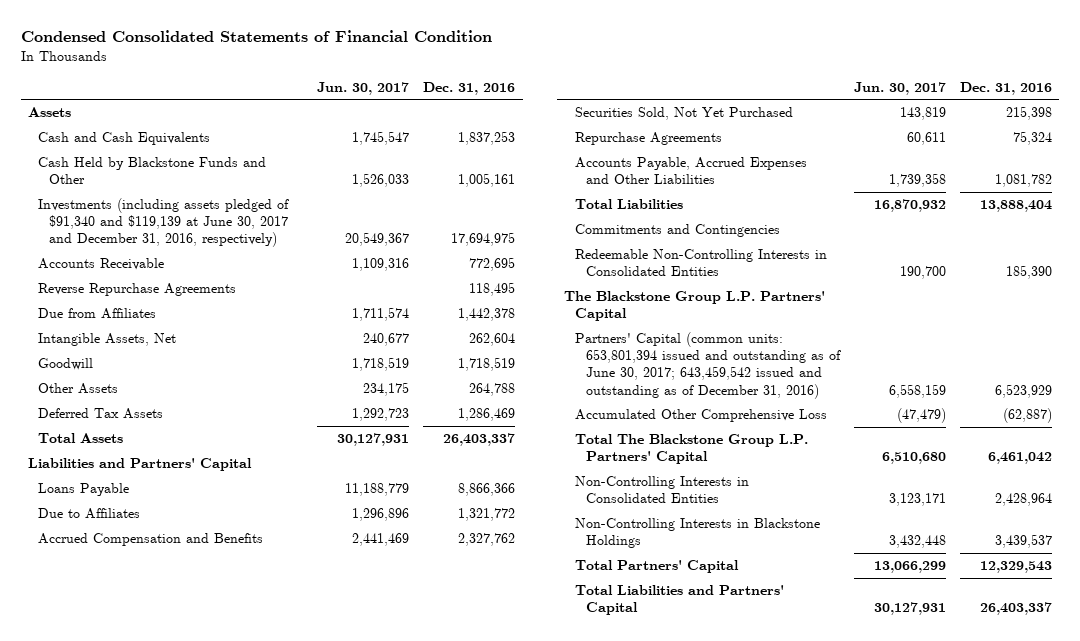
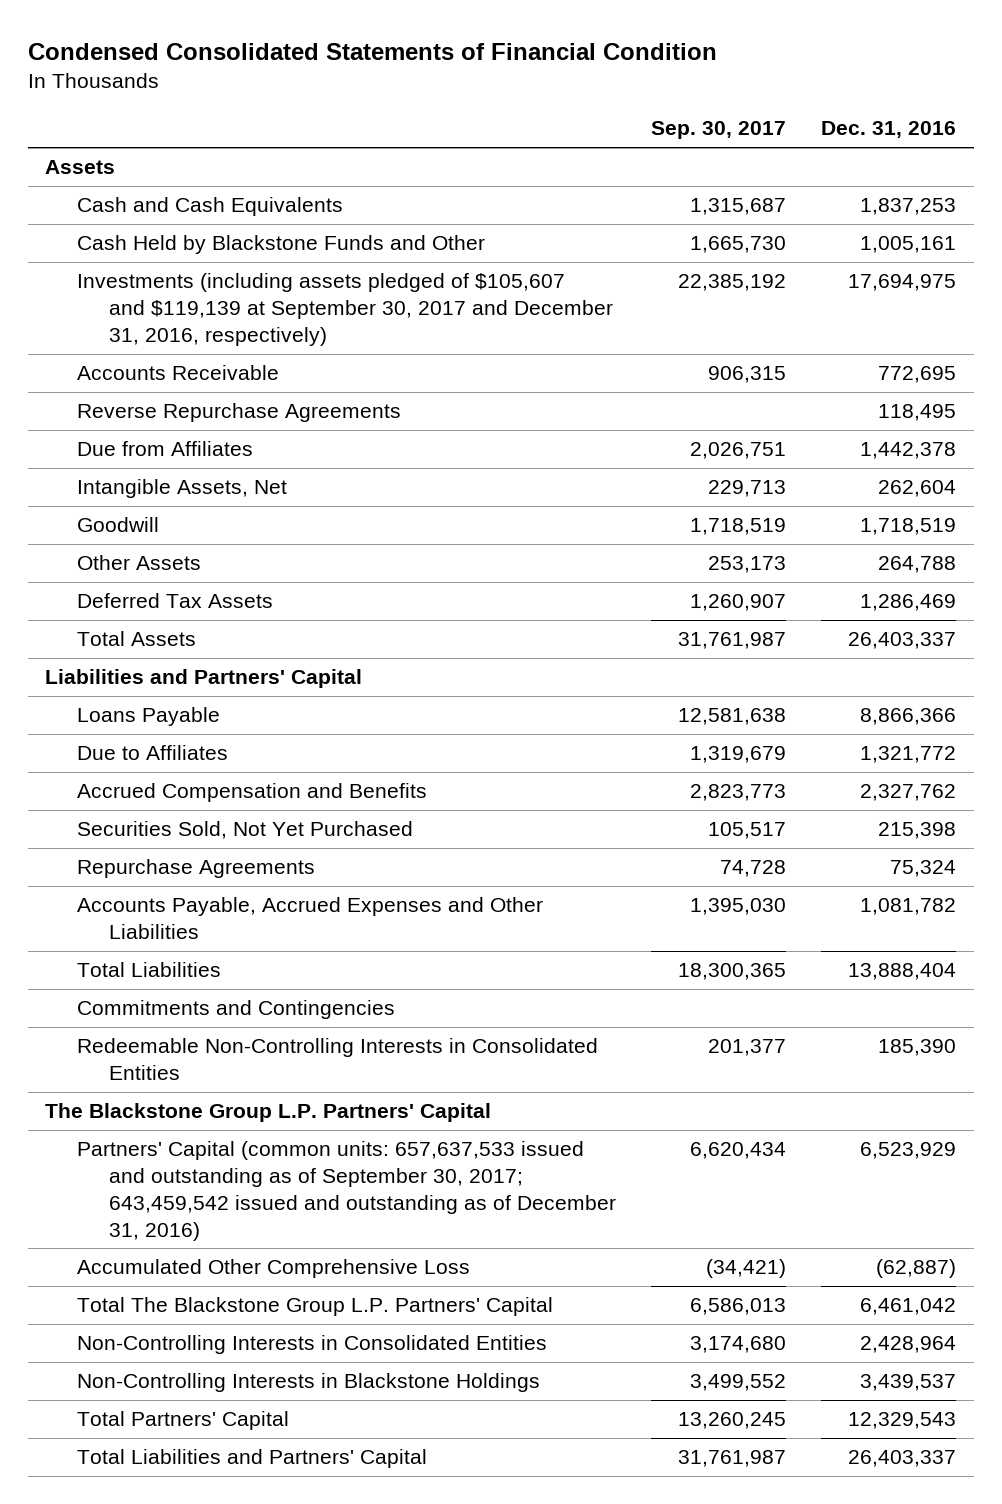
- | Jun. 30, 2017 | Dec. 31, 2016
+ | Sep. 30, 2017 | Dec. 31, 2016
- Investments (including assets pledged of $91,340 and $119,139 at June 30, 2017 and December 31, 2016, respectively) | 20,549,367 | 17,694,975
+ Investments (including assets pledged of $105,607 and $119,139 at September 30, 2017 and December 31, 2016, respectively) | 22,385,192 | 17,694,975
- Partners' Capital (common units: 653,801,394 issued and outstanding as of June 30, 2017; 643,459,542 issued and outstanding as of December 31, 2016) | 6,558,159 | 6,523,929
+ Partners' Capital (common units: 657,637,533 issued and outstanding as of September 30, 2017; 643,459,542 issued and outstanding as of December 31, 2016) | 6,620,434 | 6,523,929

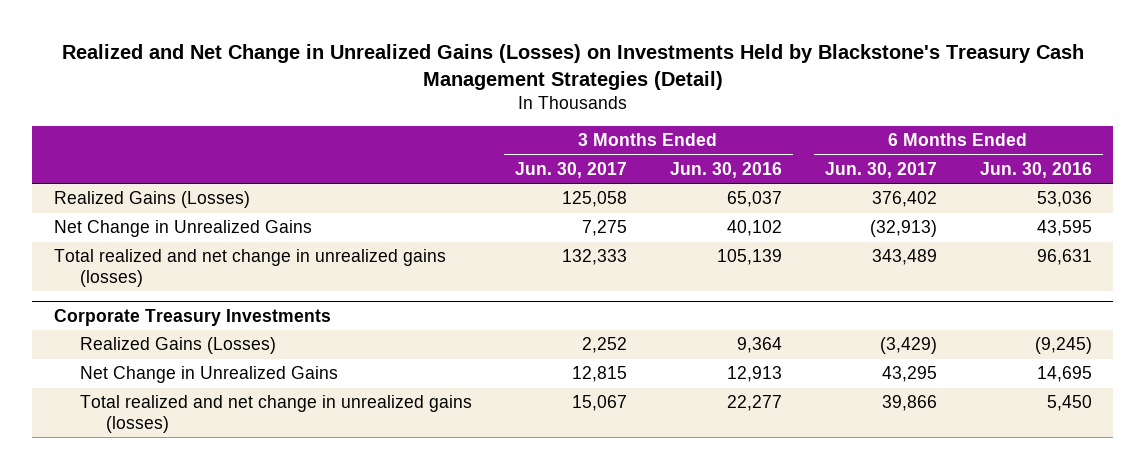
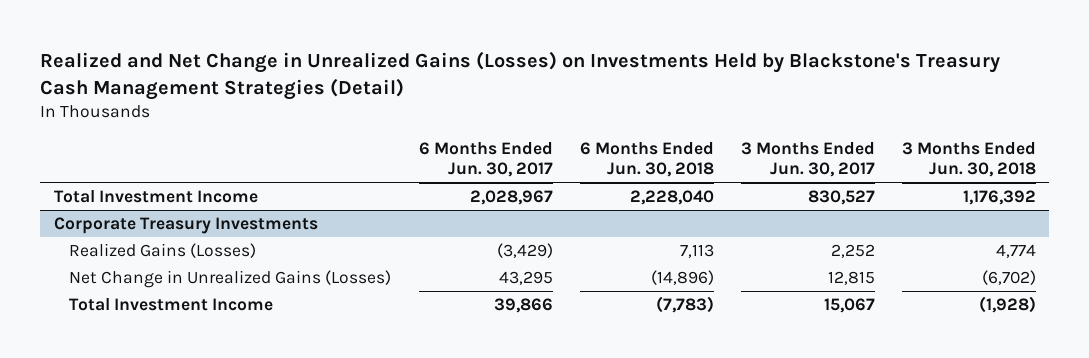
- | 3 Months Ended Jun. 30, 2017 | 3 Months Ended Jun. 30, 2016 | 6 Months Ended Jun. 30, 2017 | 6 Months Ended Jun. 30, 2016
+ | 6 Months Ended Jun. 30, 2017 | 6 Months Ended Jun. 30, 2018 | 3 Months Ended Jun. 30, 2017 | 3 Months Ended Jun. 30, 2018
- Realized Gains (Losses) | 125,058 | 65,037 | 376,402 | 53,036
- Net Change in Unrealized Gains | 7,275 | 40,102 | (32,913) | 43,595
- Total realized and net change in unrealized gains (losses) | 132,333 | 105,139 | 343,489 | 96,631
+ Total Investment Income | 2,028,967 | 2,228,040 | 830,527 | 1,176,392
@ Corporate Treasury Investments
- Net Change in Unrealized Gains | 12,815 | 12,913 | 43,295 | 14,695
- Total realized and net change in unrealized gains (losses) | 15,067 | 22,277 | 39,866 | 5,450
+ Net Change in Unrealized Gains (Losses) | 43,295 | (14,896) | 12,815 | (6,702)
+ Total Investment Income | 39,866 | (7,783) | 15,067 | (1,928)

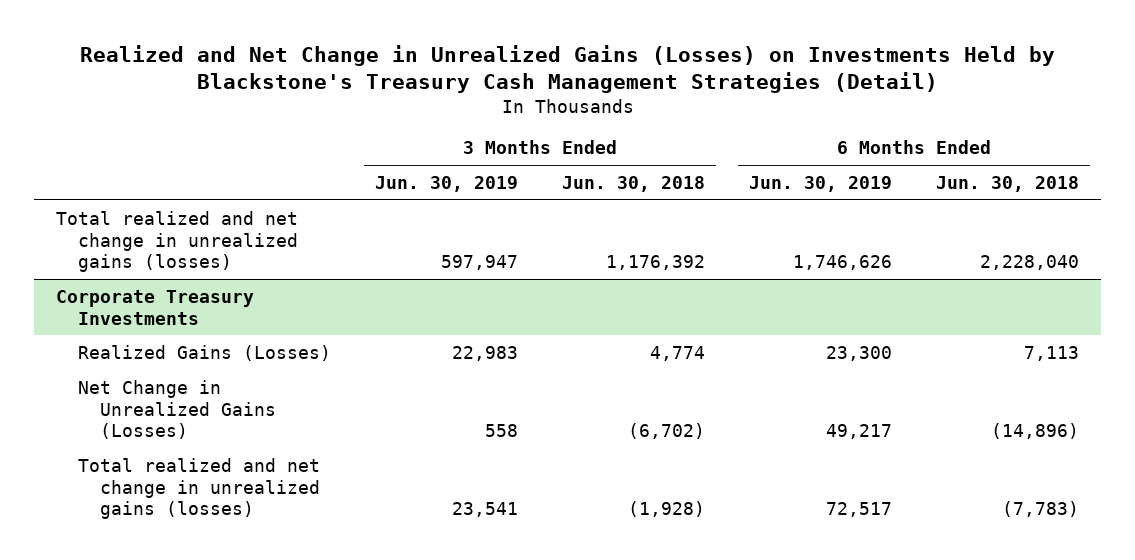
- | 6 Months Ended Jun. 30, 2017 | 6 Months Ended Jun. 30, 2018 | 3 Months Ended Jun. 30, 2017 | 3 Months Ended Jun. 30, 2018
+ | 3 Months Ended Jun. 30, 2019 | 3 Months Ended Jun. 30, 2018 | 6 Months Ended Jun. 30, 2019 | 6 Months Ended Jun. 30, 2018
- Total Investment Income | 2,028,967 | 2,228,040 | 830,527 | 1,176,392
+ Total realized and net change in unrealized gains (losses) | 597,947 | 1,176,392 | 1,746,626 | 2,228,040
@ Corporate Treasury Investments
- Total Investment Income | 39,866 | (7,783) | 15,067 | (1,928)
+ Total realized and net change in unrealized gains (losses) | 23,541 | (1,928) | 72,517 | (7,783)

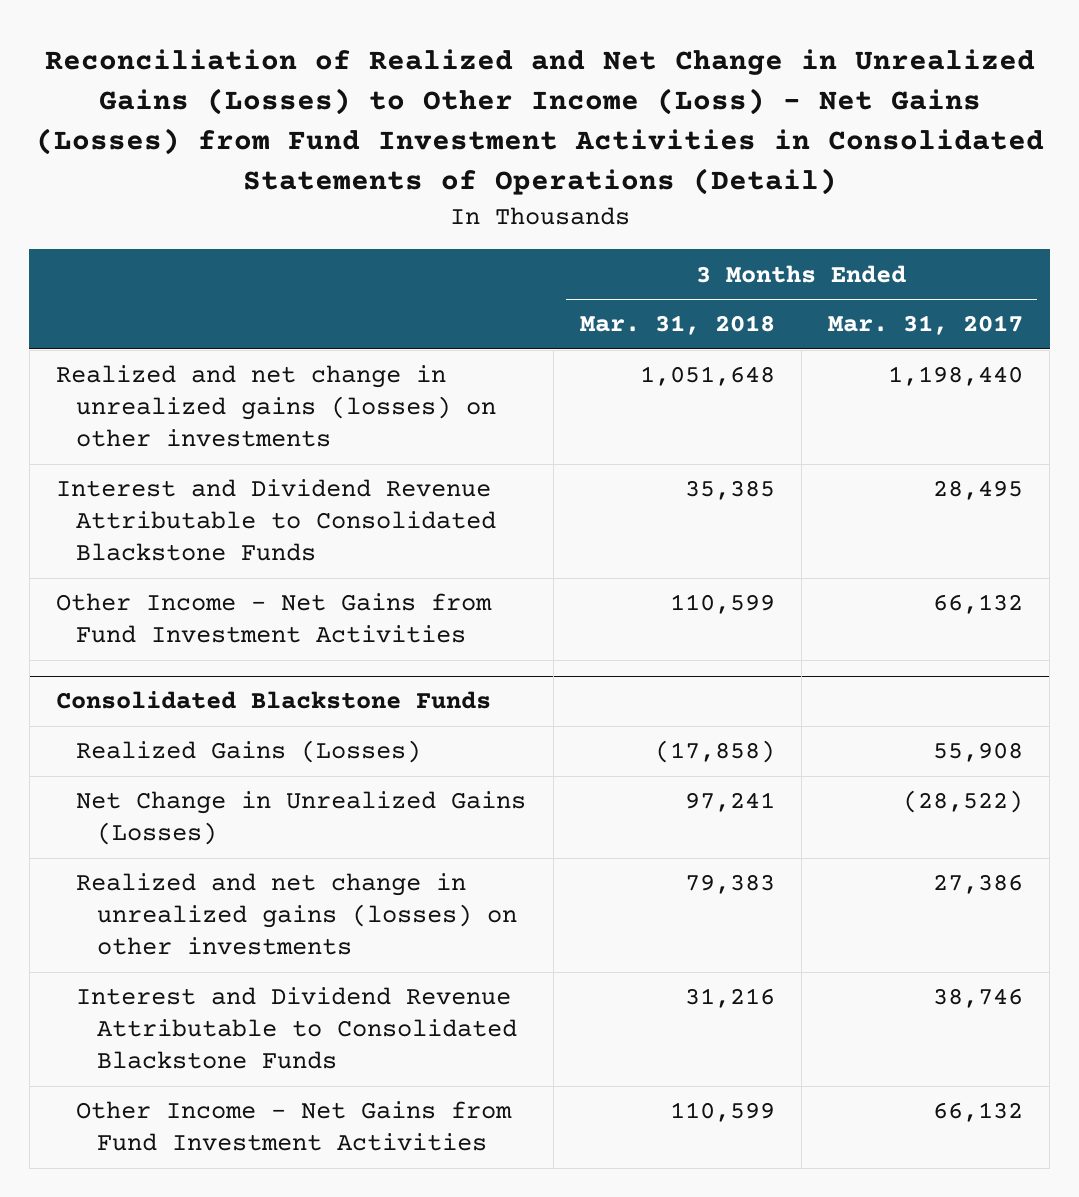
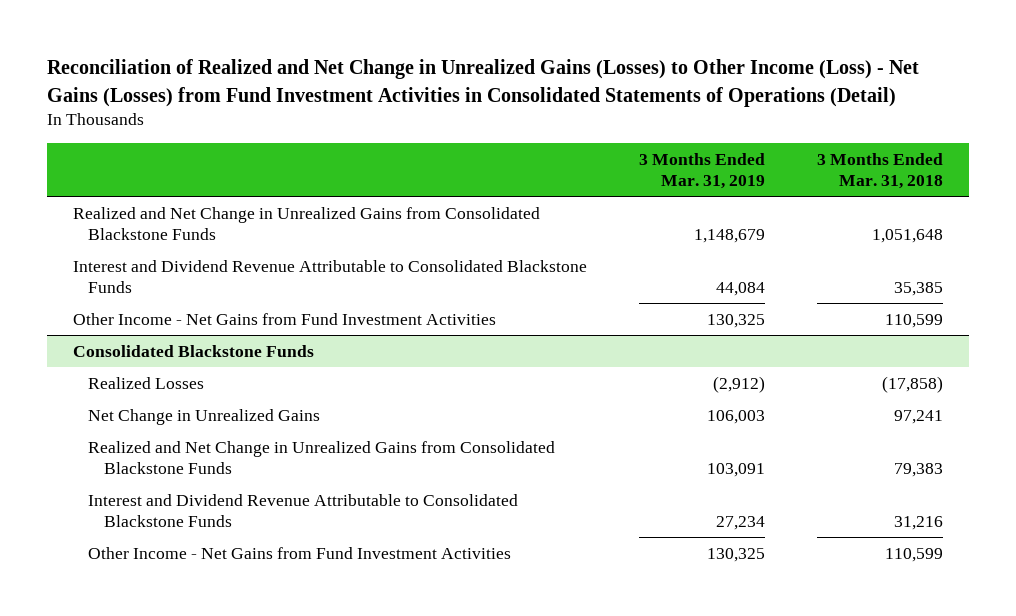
- | 3 Months Ended Mar. 31, 2018 | 3 Months Ended Mar. 31, 2017
+ | 3 Months Ended Mar. 31, 2019 | 3 Months Ended Mar. 31, 2018
- Realized and net change in unrealized gains (losses) on other investments | 1,051,648 | 1,198,440
+ Realized and Net Change in Unrealized Gains from Consolidated Blackstone Funds | 1,148,679 | 1,051,648
@ Consolidated Blackstone Funds
- Realized Gains (Losses) | (17,858) | 55,908
- Net Change in Unrealized Gains (Losses) | 97,241 | (28,522)
- Realized and net change in unrealized gains (losses) on other investments | 79,383 | 27,386
+ Realized Losses | (2,912) | (17,858)
+ Net Change in Unrealized Gains | 106,003 | 97,241
+ Realized and Net Change in Unrealized Gains from Consolidated Blackstone Funds | 103,091 | 79,383

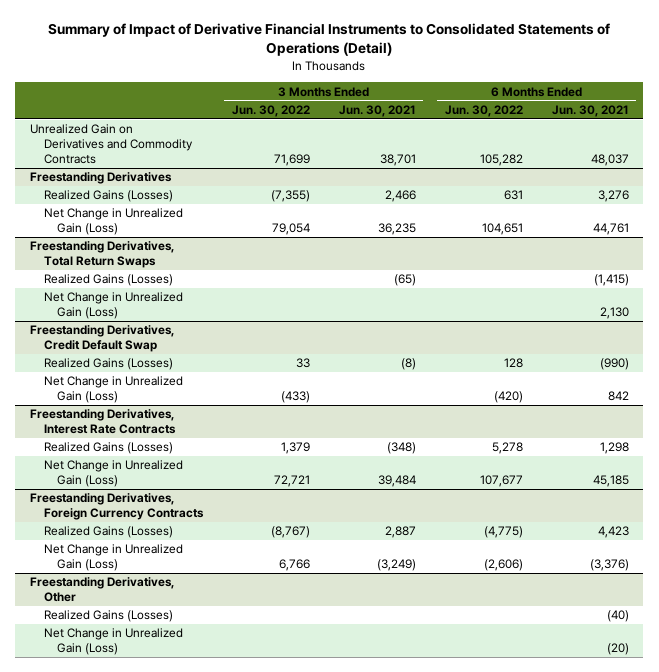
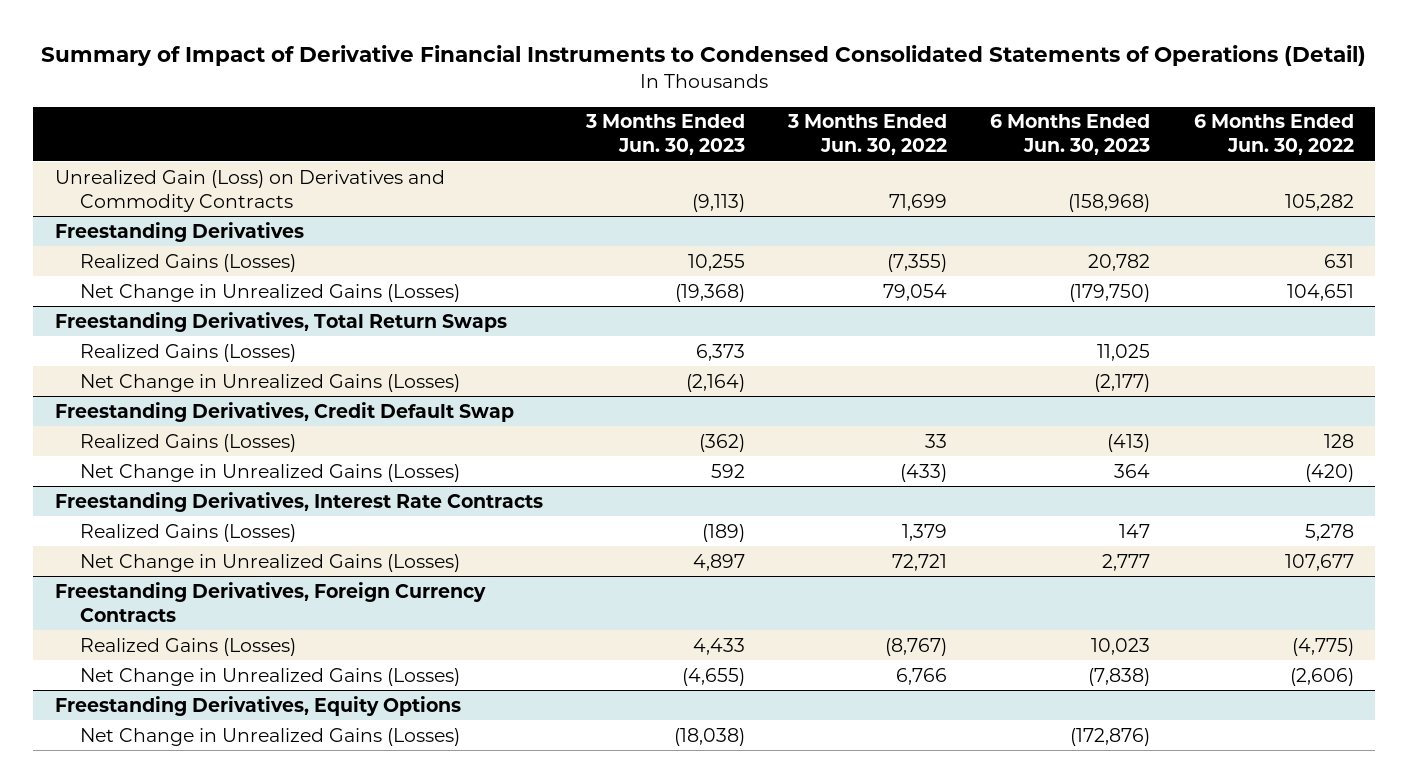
- Summary of Impact of Derivative Financial Instruments to Consolidated Statements of Operations (Detail)
+ Summary of Impact of Derivative Financial Instruments to Condensed Consolidated Statements of Operations (Detail)
- | 3 Months Ended Jun. 30, 2022 | 3 Months Ended Jun. 30, 2021 | 6 Months Ended Jun. 30, 2022 | 6 Months Ended Jun. 30, 2021
+ | 3 Months Ended Jun. 30, 2023 | 3 Months Ended Jun. 30, 2022 | 6 Months Ended Jun. 30, 2023 | 6 Months Ended Jun. 30, 2022
- Unrealized Gain on Derivatives and Commodity Contracts | 71,699 | 38,701 | 105,282 | 48,037
+ Unrealized Gain (Loss) on Derivatives and Commodity Contracts | (9,113) | 71,699 | (158,968) | 105,282
@ Freestanding Derivatives
- Net Change in Unrealized Gain (Loss) | 79,054 | 36,235 | 104,651 | 44,761
+ Net Change in Unrealized Gains (Losses) | (19,368) | 79,054 | (179,750) | 104,651
@ Freestanding Derivatives, Total Return Swaps
- Net Change in Unrealized Gain (Loss) | | | | 2,130
+ Net Change in Unrealized Gains (Losses) | (2,164) | | (2,177) |
@ Freestanding Derivatives, Credit Default Swap
- Net Change in Unrealized Gain (Loss) | (433) | | (420) | 842
+ Net Change in Unrealized Gains (Losses) | 592 | (433) | 364 | (420)
@ Freestanding Derivatives, Interest Rate Contracts
- Net Change in Unrealized Gain (Loss) | 72,721 | 39,484 | 107,677 | 45,185
+ Net Change in Unrealized Gains (Losses) | 4,897 | 72,721 | 2,777 | 107,677
@ Freestanding Derivatives, Foreign Currency Contracts
- Net Change in Unrealized Gain (Loss) | 6,766 | (3,249) | (2,606) | (3,376)
- Freestanding Derivatives, Other
- Realized Gains (Losses) | | | | (40)
- Net Change in Unrealized Gain (Loss) | | | | (20)
@ Freestanding Derivatives, Foreign Currency Contracts
+ Net Change in Unrealized Gains (Losses) | (4,655) | 6,766 | (7,838) | (2,606)
+ Freestanding Derivatives, Equity Options
+ Net Change in Unrealized Gains (Losses) | (18,038) | | (172,876) |

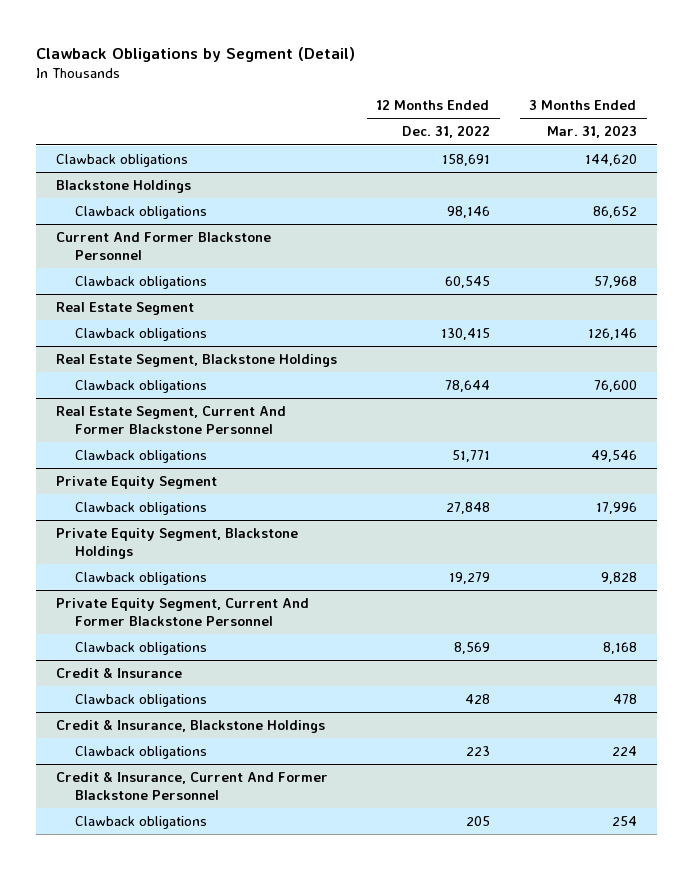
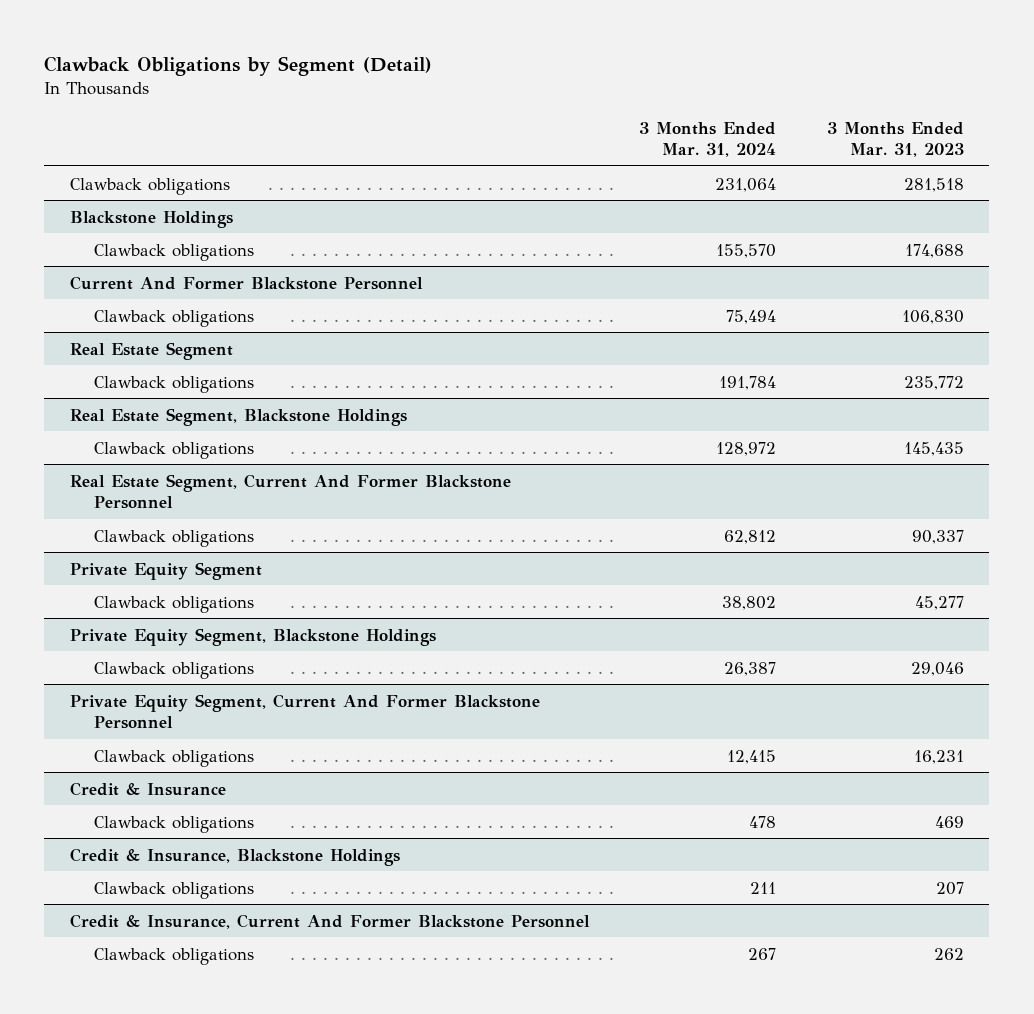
- | 12 Months Ended Dec. 31, 2022 | 3 Months Ended Mar. 31, 2023
+ | 3 Months Ended Mar. 31, 2024 | 3 Months Ended Mar. 31, 2023
- Clawback obligations | 158,691 | 144,620
+ Clawback obligations | 231,064 | 281,518
@ Blackstone Holdings
- Clawback obligations | 98,146 | 86,652
+ Clawback obligations | 155,570 | 174,688
@ Current And Former Blackstone Personnel
- Clawback obligations | 60,545 | 57,968
+ Clawback obligations | 75,494 | 106,830
@ Real Estate Segment
- Clawback obligations | 130,415 | 126,146
+ Clawback obligations | 191,784 | 235,772
@ Real Estate Segment, Blackstone Holdings
- Clawback obligations | 78,644 | 76,600
+ Clawback obligations | 128,972 | 145,435
@ Real Estate Segment, Current And Former Blackstone Personnel
- Clawback obligations | 51,771 | 49,546
+ Clawback obligations | 62,812 | 90,337
@ Private Equity Segment
- Clawback obligations | 27,848 | 17,996
+ Clawback obligations | 38,802 | 45,277
@ Private Equity Segment, Blackstone Holdings
- Clawback obligations | 19,279 | 9,828
+ Clawback obligations | 26,387 | 29,046
@ Private Equity Segment, Current And Former Blackstone Personnel
- Clawback obligations | 8,569 | 8,168
+ Clawback obligations | 12,415 | 16,231
@ Credit & Insurance
- Clawback obligations | 428 | 478
+ Clawback obligations | 478 | 469
@ Credit & Insurance, Blackstone Holdings
- Clawback obligations | 223 | 224
+ Clawback obligations | 211 | 207
@ Credit & Insurance, Current And Former Blackstone Personnel
- Clawback obligations | 205 | 254
+ Clawback obligations | 267 | 262

